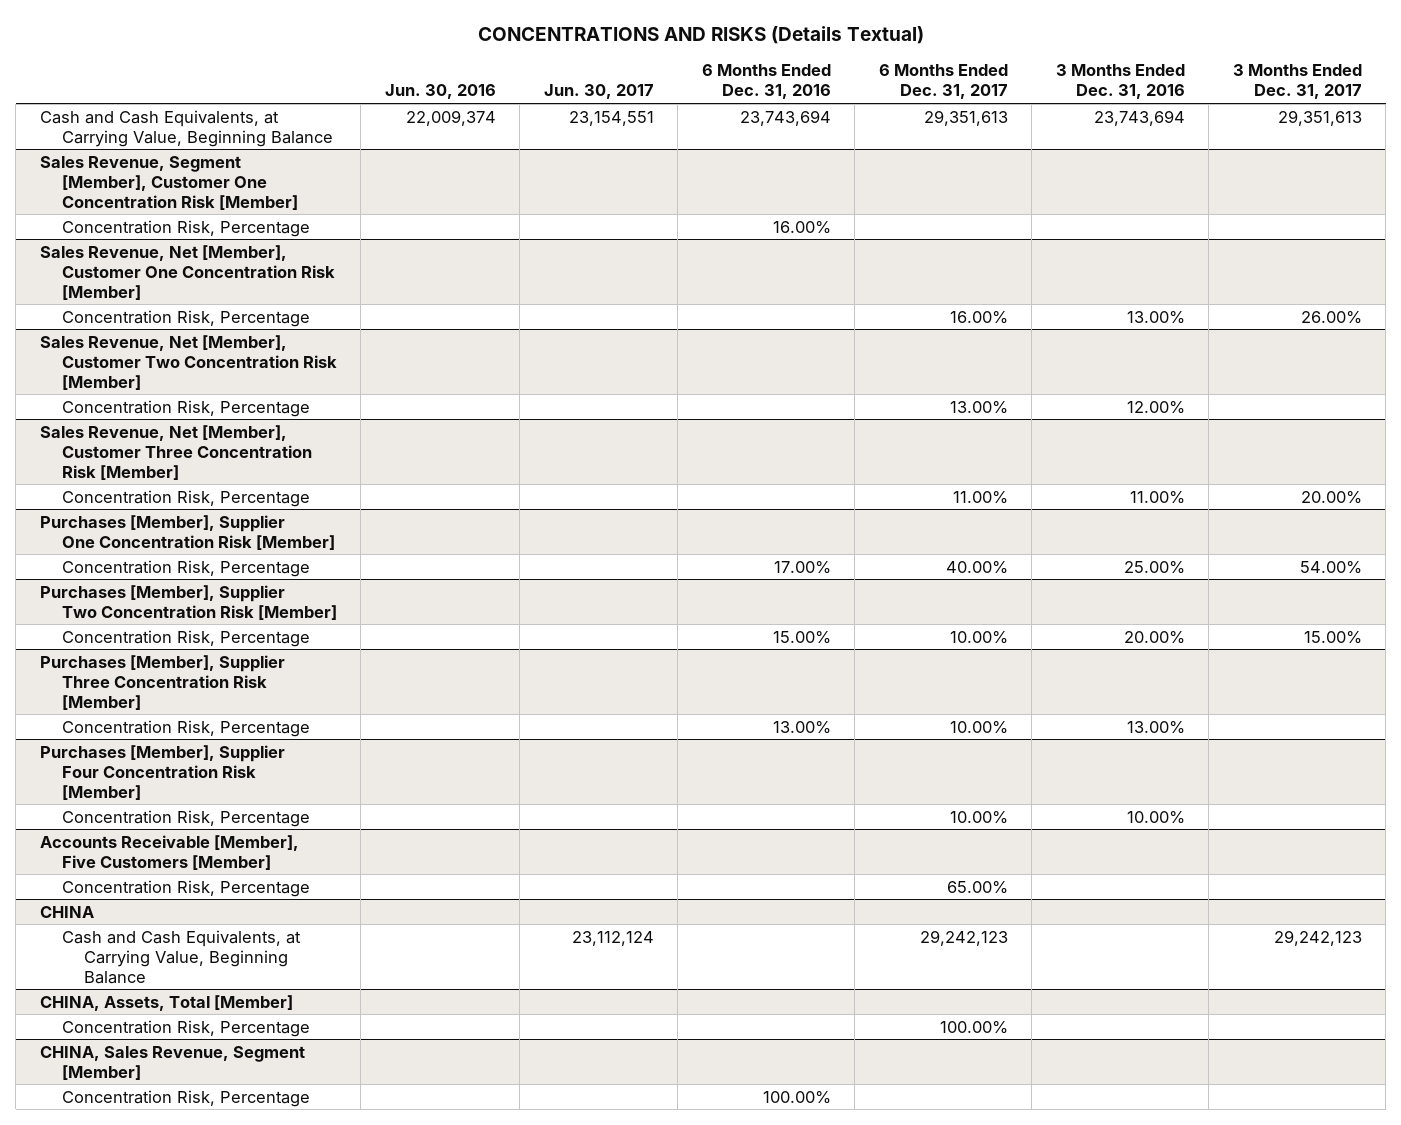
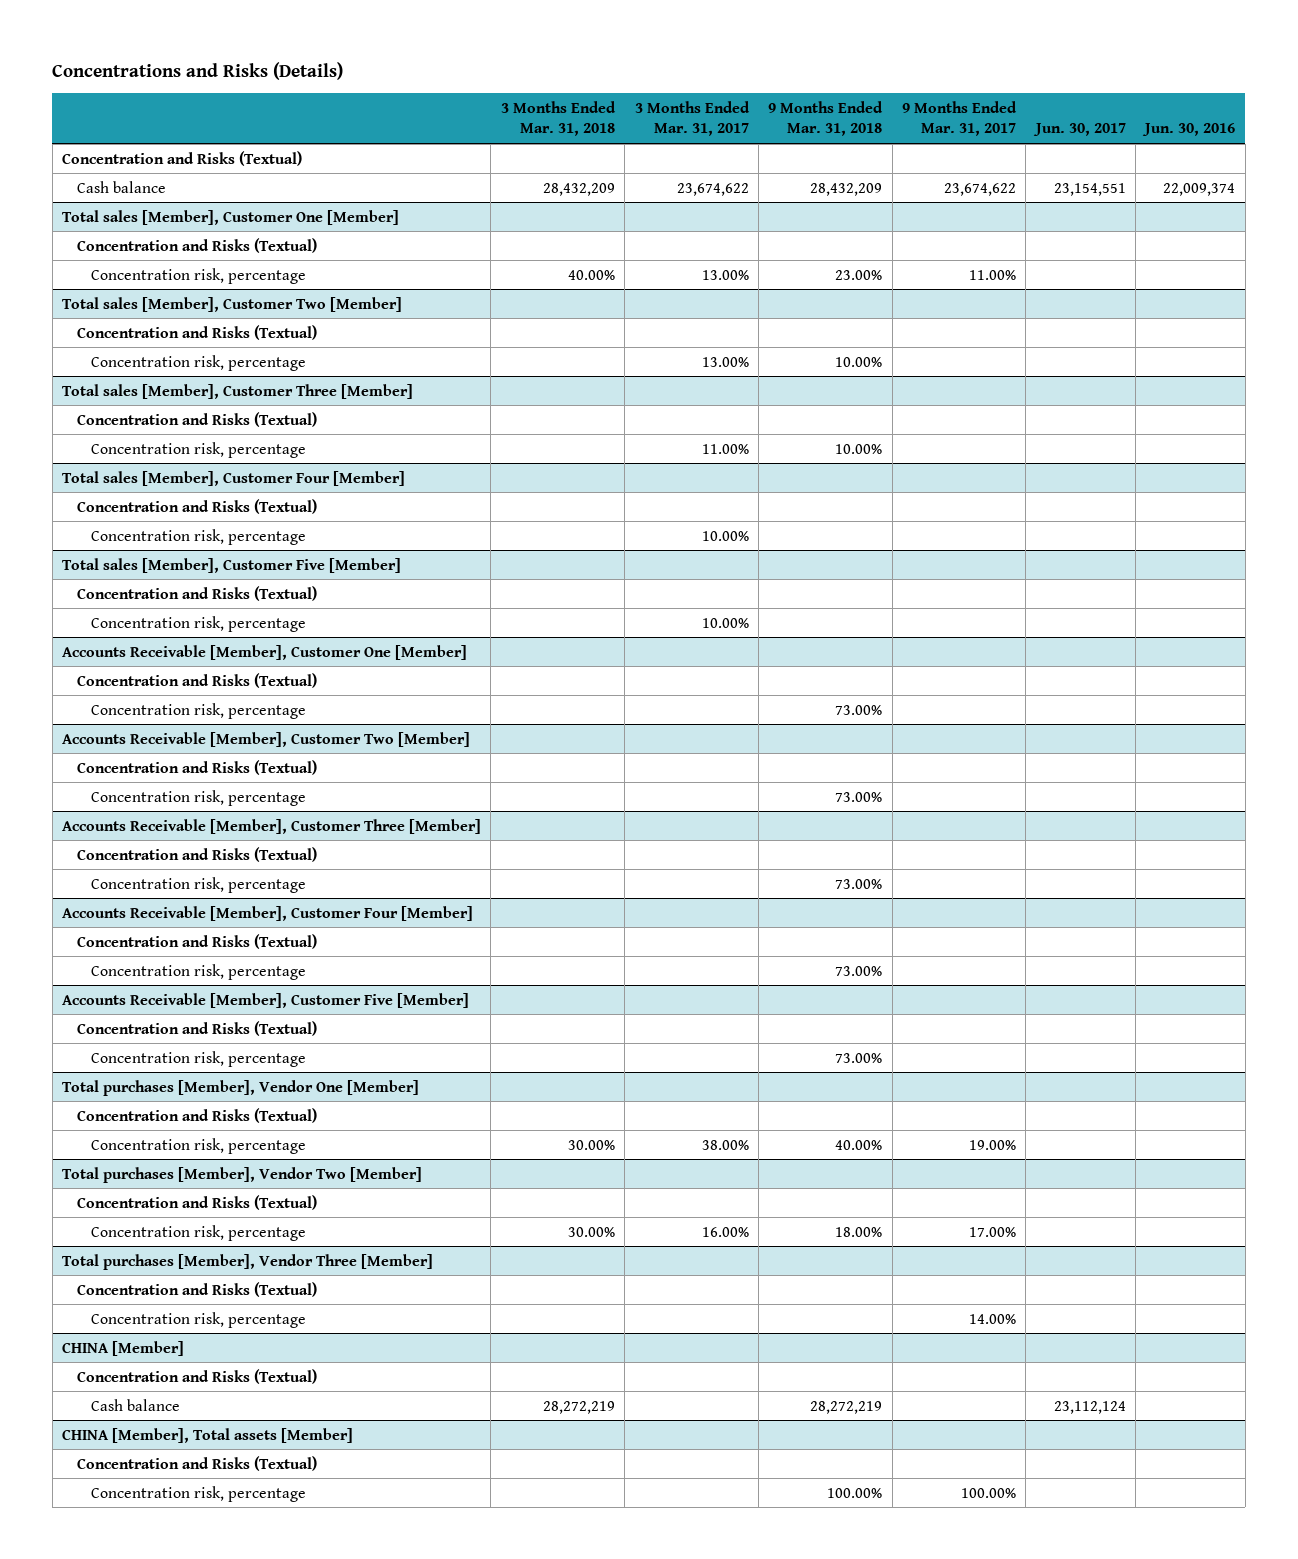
- CONCENTRATIONS AND RISKS (Details Textual)
+ Concentrations and Risks (Details)
- | Jun. 30, 2016 | Jun. 30, 2017 | 6 Months Ended Dec. 31, 2016 | 6 Months Ended Dec. 31, 2017 | 3 Months Ended Dec. 31, 2016 | 3 Months Ended Dec. 31, 2017
+ | 3 Months Ended Mar. 31, 2018 | 3 Months Ended Mar. 31, 2017 | 9 Months Ended Mar. 31, 2018 | 9 Months Ended Mar. 31, 2017 | Jun. 30, 2017 | Jun. 30, 2016
- Cash and Cash Equivalents, at Carrying Value, Beginning Balance | 22,009,374 | 23,154,551 | 23,743,694 | 29,351,613 | 23,743,694 | 29,351,613
- Sales Revenue, Segment [Member], Customer One Concentration Risk [Member]
- Concentration Risk, Percentage | | | 16.00% | | |
- Sales Revenue, Net [Member], Customer One Concentration Risk [Member]
- Concentration Risk, Percentage | | | | 16.00% | 13.00% | 26.00%
- Sales Revenue, Net [Member], Customer Two Concentration Risk [Member]
- Concentration Risk, Percentage | | | | 13.00% | 12.00% |
- Sales Revenue, Net [Member], Customer Three Concentration Risk [Member]
- Concentration Risk, Percentage | | | | 11.00% | 11.00% | 20.00%
- Purchases [Member], Supplier One Concentration Risk [Member]
- Concentration Risk, Percentage | | | 17.00% | 40.00% | 25.00% | 54.00%
- Purchases [Member], Supplier Two Concentration Risk [Member]
- Concentration Risk, Percentage | | | 15.00% | 10.00% | 20.00% | 15.00%
- Purchases [Member], Supplier Three Concentration Risk [Member]
- Concentration Risk, Percentage | | | 13.00% | 10.00% | 13.00% |
- Purchases [Member], Supplier Four Concentration Risk [Member]
- Concentration Risk, Percentage | | | | 10.00% | 10.00% |
- Accounts Receivable [Member], Five Customers [Member]
- Concentration Risk, Percentage | | | | 65.00% | |
- CHINA
- Cash and Cash Equivalents, at Carrying Value, Beginning Balance | | 23,112,124 | | 29,242,123 | | 29,242,123
- CHINA, Assets, Total [Member]
- Concentration Risk, Percentage | | | | 100.00% | |
- CHINA, Sales Revenue, Segment [Member]
- Concentration Risk, Percentage | | | 100.00% | | |
+ Concentration and Risks (Textual)
+ Cash balance | 28,432,209 | 23,674,622 | 28,432,209 | 23,674,622 | 23,154,551 | 22,009,374
+ Total sales [Member], Customer One [Member]
+ Concentration and Risks (Textual)
+ Concentration risk, percentage | 40.00% | 13.00% | 23.00% | 11.00% | |
+ Total sales [Member], Customer Two [Member]
+ Concentration and Risks (Textual)
+ Concentration risk, percentage | | 13.00% | 10.00% | | |
+ Total sales [Member], Customer Three [Member]
+ Concentration and Risks (Textual)
+ Concentration risk, percentage | | 11.00% | 10.00% | | |
+ Total sales [Member], Customer Four [Member]
+ Concentration and Risks (Textual)
+ Concentration risk, percentage | | 10.00% | | | |
+ Total sales [Member], Customer Five [Member]
+ Concentration and Risks (Textual)
+ Concentration risk, percentage | | 10.00% | | | |
+ Accounts Receivable [Member], Customer One [Member]
+ Concentration and Risks (Textual)
+ Concentration risk, percentage | | | 73.00% | | |
+ Accounts Receivable [Member], Customer Two [Member]
+ Concentration and Risks (Textual)
+ Concentration risk, percentage | | | 73.00% | | |
+ Accounts Receivable [Member], Customer Three [Member]
+ Concentration and Risks (Textual)
+ Concentration risk, percentage | | | 73.00% | | |
+ Accounts Receivable [Member], Customer Four [Member]
+ Concentration and Risks (Textual)
+ Concentration risk, percentage | | | 73.00% | | |
+ Accounts Receivable [Member], Customer Five [Member]
+ Concentration and Risks (Textual)
+ Concentration risk, percentage | | | 73.00% | | |
+ Total purchases [Member], Vendor One [Member]
+ Concentration and Risks (Textual)
+ Concentration risk, percentage | 30.00% | 38.00% | 40.00% | 19.00% | |
+ Total purchases [Member], Vendor Two [Member]
+ Concentration and Risks (Textual)
+ Concentration risk, percentage | 30.00% | 16.00% | 18.00% | 17.00% | |
+ Total purchases [Member], Vendor Three [Member]
+ Concentration and Risks (Textual)
+ Concentration risk, percentage | | | | 14.00% | |
+ CHINA [Member]
+ Concentration and Risks (Textual)
+ Cash balance | 28,272,219 | | 28,272,219 | | 23,112,124 |
+ CHINA [Member], Total assets [Member]
+ Concentration and Risks (Textual)
+ Concentration risk, percentage | | | 100.00% | 100.00% | |

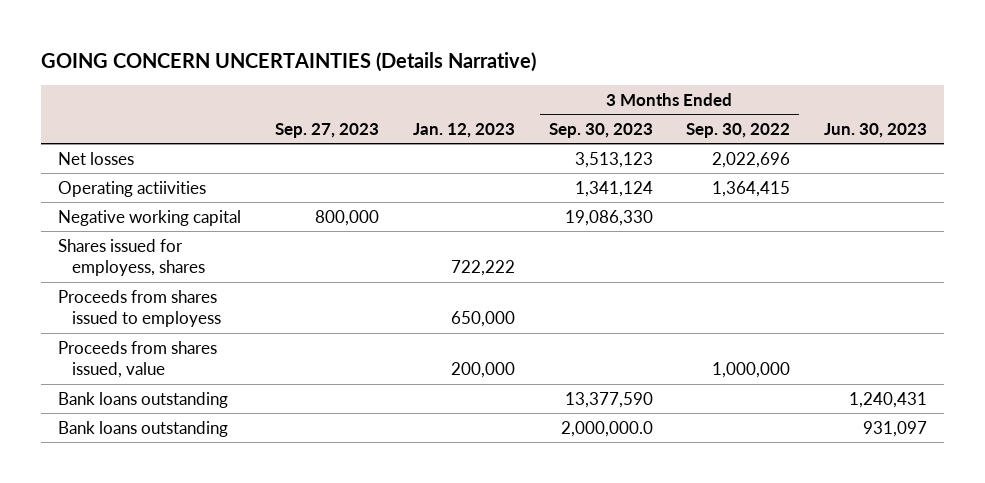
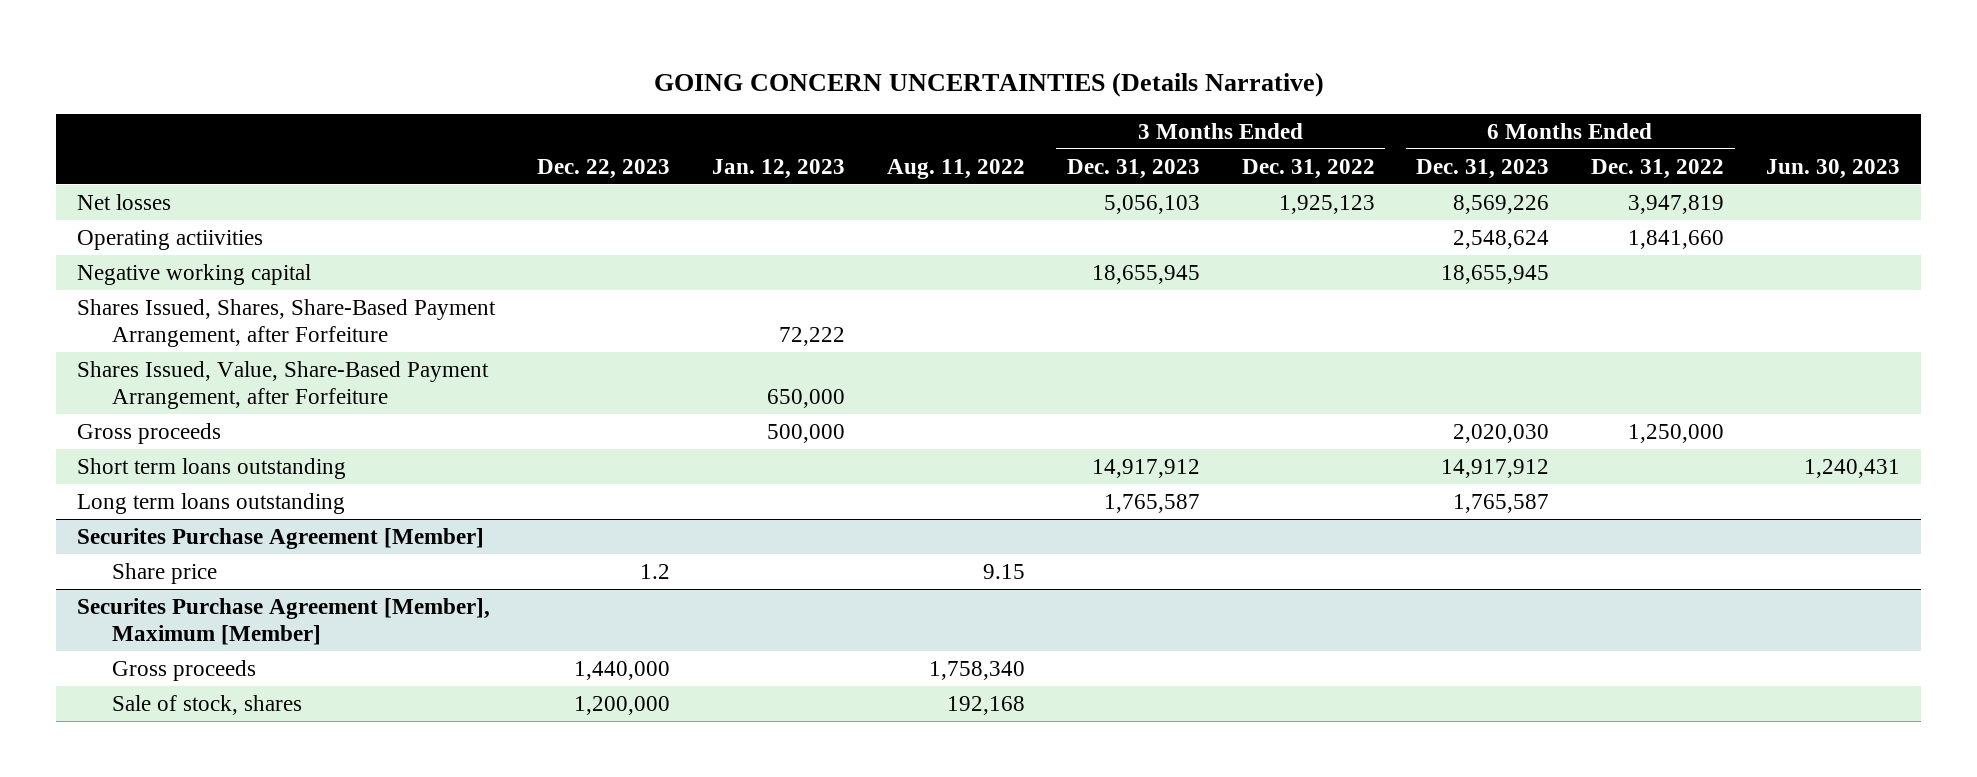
- | Sep. 27, 2023 | Jan. 12, 2023 | 3 Months Ended Sep. 30, 2023 | 3 Months Ended Sep. 30, 2022 | Jun. 30, 2023
+ | Dec. 22, 2023 | Jan. 12, 2023 | Aug. 11, 2022 | 3 Months Ended Dec. 31, 2023 | 3 Months Ended Dec. 31, 2022 | 6 Months Ended Dec. 31, 2023 | 6 Months Ended Dec. 31, 2022 | Jun. 30, 2023
- Shares issued for employess, shares | | 722,222 | | |
- Proceeds from shares issued to employess | | 650,000 | | |
- Proceeds from shares issued, value | | 200,000 | | 1,000,000 |
- Bank loans outstanding | | | 13,377,590 | | 1,240,431
- Bank loans outstanding | | | 2,000,000.0 | | 931,097
+ Shares Issued, Shares, Share-Based Payment Arrangement, after Forfeiture | | 72,222 | | | | | |
+ Shares Issued, Value, Share-Based Payment Arrangement, after Forfeiture | | 650,000 | | | | | |
+ Gross proceeds | | 500,000 | | | | 2,020,030 | 1,250,000 |
+ Short term loans outstanding | | | | 14,917,912 | | 14,917,912 | | 1,240,431
+ Long term loans outstanding | | | | 1,765,587 | | 1,765,587 | |
+ Securites Purchase Agreement [Member]
+ Share price | 1.2 | | 9.15 | | | | |
+ Securites Purchase Agreement [Member], Maximum [Member]
+ Gross proceeds | 1,440,000 | | 1,758,340 | | | | |
+ Sale of stock, shares | 1,200,000 | | 192,168 | | | | |

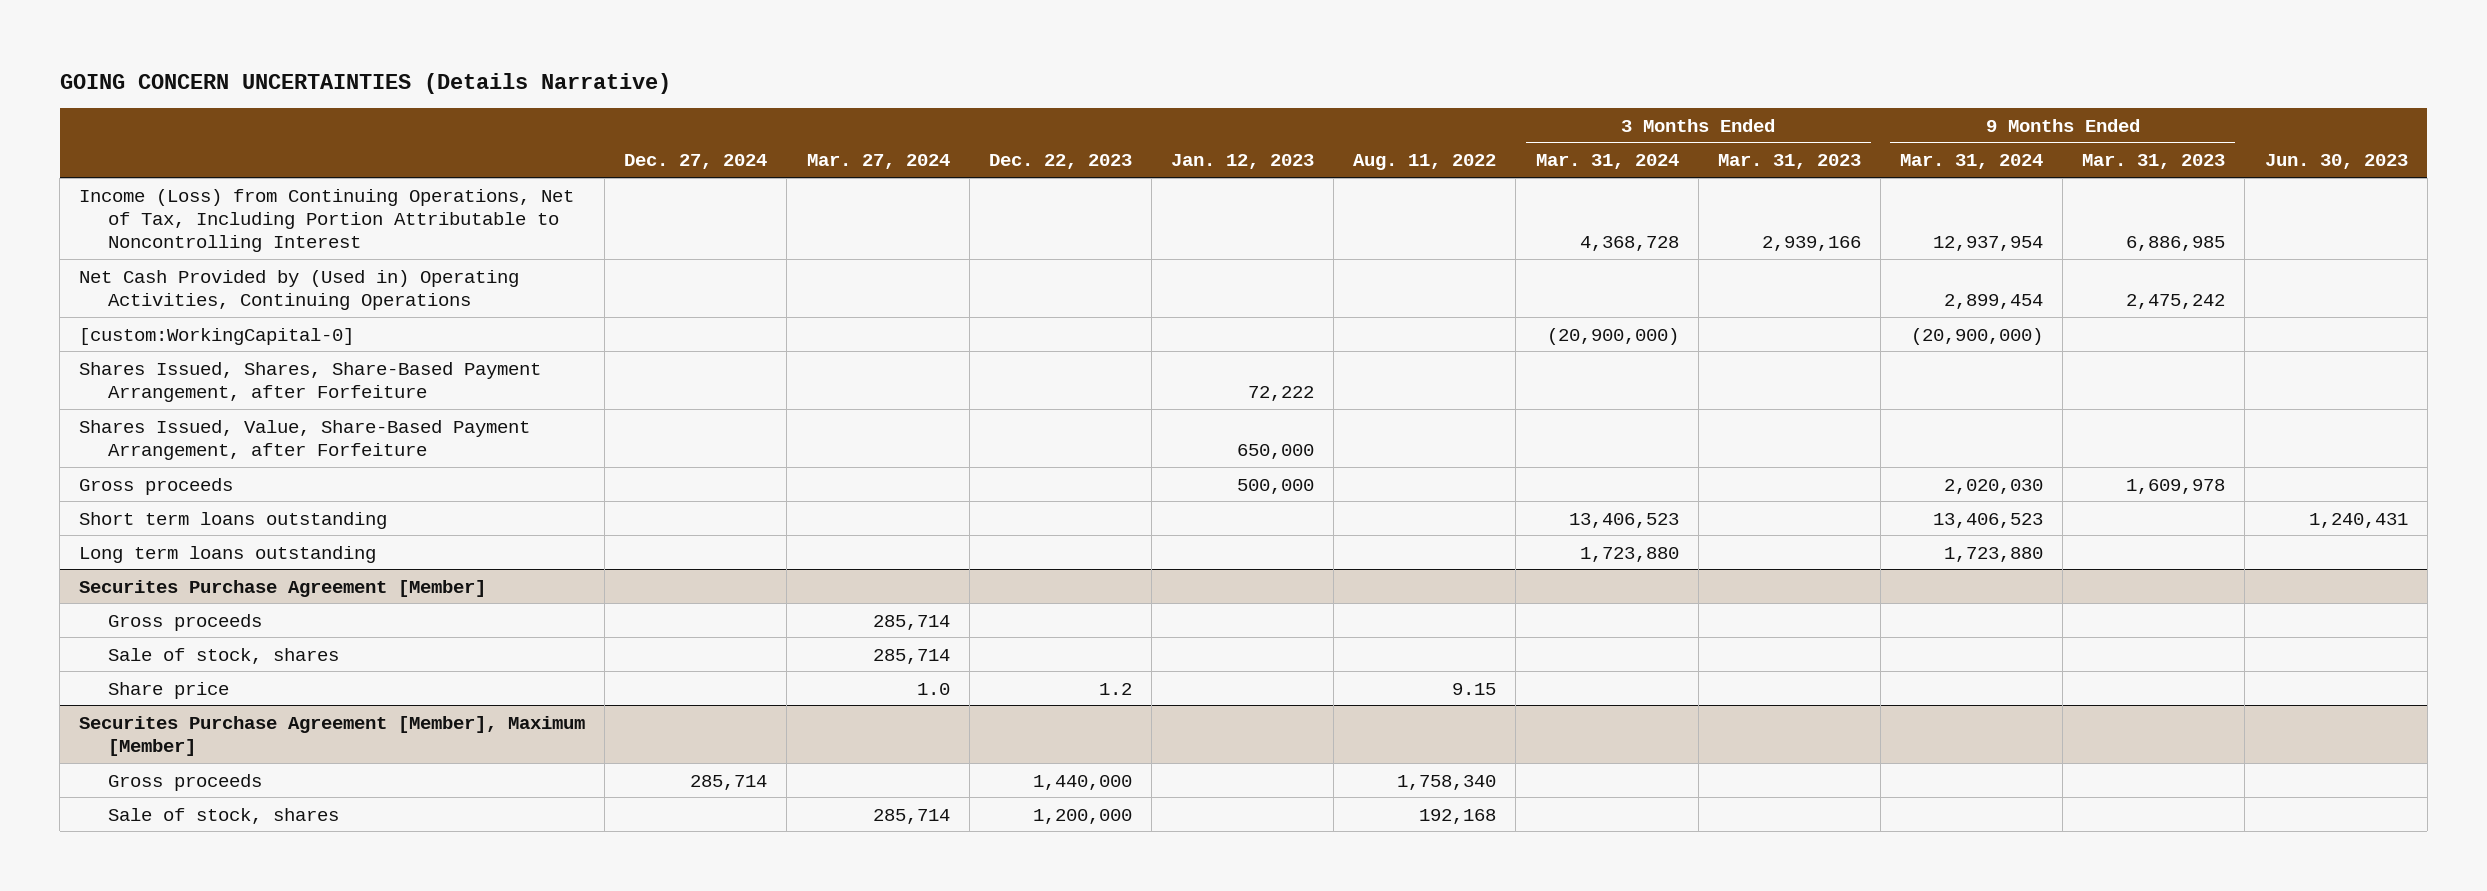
- | Dec. 22, 2023 | Jan. 12, 2023 | Aug. 11, 2022 | 3 Months Ended Dec. 31, 2023 | 3 Months Ended Dec. 31, 2022 | 6 Months Ended Dec. 31, 2023 | 6 Months Ended Dec. 31, 2022 | Jun. 30, 2023
+ | Dec. 27, 2024 | Mar. 27, 2024 | Dec. 22, 2023 | Jan. 12, 2023 | Aug. 11, 2022 | 3 Months Ended Mar. 31, 2024 | 3 Months Ended Mar. 31, 2023 | 9 Months Ended Mar. 31, 2024 | 9 Months Ended Mar. 31, 2023 | Jun. 30, 2023
- Net losses | | | | 5,056,103 | 1,925,123 | 8,569,226 | 3,947,819 |
- Operating actiivities | | | | | | 2,548,624 | 1,841,660 |
- Negative working capital | | | | 18,655,945 | | 18,655,945 | |
+ Income (Loss) from Continuing Operations, Net of Tax, Including Portion Attributable to Noncontrolling Interest | | | | | | 4,368,728 | 2,939,166 | 12,937,954 | 6,886,985 |
+ Net Cash Provided by (Used in) Operating Activities, Continuing Operations | | | | | | | | 2,899,454 | 2,475,242 |
+ [custom:WorkingCapital-0] | | | | | | (20,900,000) | | (20,900,000) | |
@ Securites Purchase Agreement [Member]
+ Gross proceeds | | 285,714 | | | | | | | |
+ Sale of stock, shares | | 285,714 | | | | | | | |

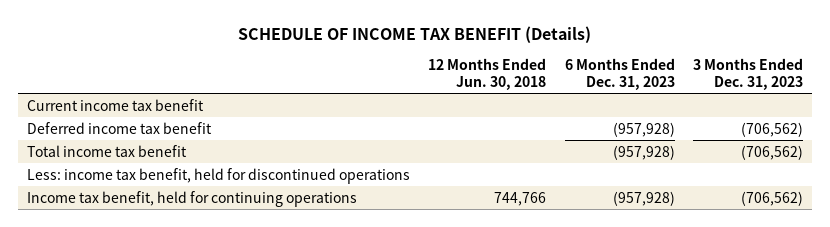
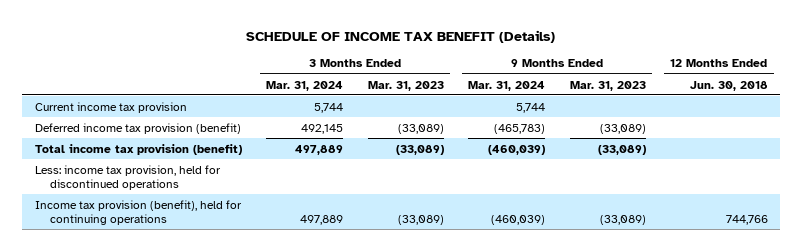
- | 12 Months Ended Jun. 30, 2018 | 6 Months Ended Dec. 31, 2023 | 3 Months Ended Dec. 31, 2023
+ | 3 Months Ended Mar. 31, 2024 | 3 Months Ended Mar. 31, 2023 | 9 Months Ended Mar. 31, 2024 | 9 Months Ended Mar. 31, 2023 | 12 Months Ended Jun. 30, 2018
- Current income tax benefit
- Deferred income tax benefit | | (957,928) | (706,562)
- Total income tax benefit | | (957,928) | (706,562)
- Less: income tax benefit, held for discontinued operations
- Income tax benefit, held for continuing operations | 744,766 | (957,928) | (706,562)
+ Current income tax provision | 5,744 | | 5,744 | |
+ Deferred income tax provision (benefit) | 492,145 | (33,089) | (465,783) | (33,089) |
+ Total income tax provision (benefit) | 497,889 | (33,089) | (460,039) | (33,089) |
+ Less: income tax provision, held for discontinued operations
+ Income tax provision (benefit), held for continuing operations | 497,889 | (33,089) | (460,039) | (33,089) | 744,766

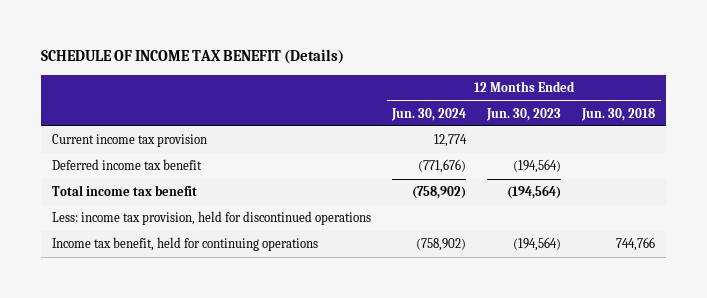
- | 3 Months Ended Mar. 31, 2024 | 3 Months Ended Mar. 31, 2023 | 9 Months Ended Mar. 31, 2024 | 9 Months Ended Mar. 31, 2023 | 12 Months Ended Jun. 30, 2018
+ | 12 Months Ended Jun. 30, 2024 | 12 Months Ended Jun. 30, 2023 | 12 Months Ended Jun. 30, 2018
- Deferred income tax provision (benefit) | 492,145 | (33,089) | (465,783) | (33,089) |
- Total income tax provision (benefit) | 497,889 | (33,089) | (460,039) | (33,089) |
+ Deferred income tax benefit | (771,676) | (194,564) |
+ Total income tax benefit | (758,902) | (194,564) |
- Income tax provision (benefit), held for continuing operations | 497,889 | (33,089) | (460,039) | (33,089) | 744,766
+ Income tax benefit, held for continuing operations | (758,902) | (194,564) | 744,766

